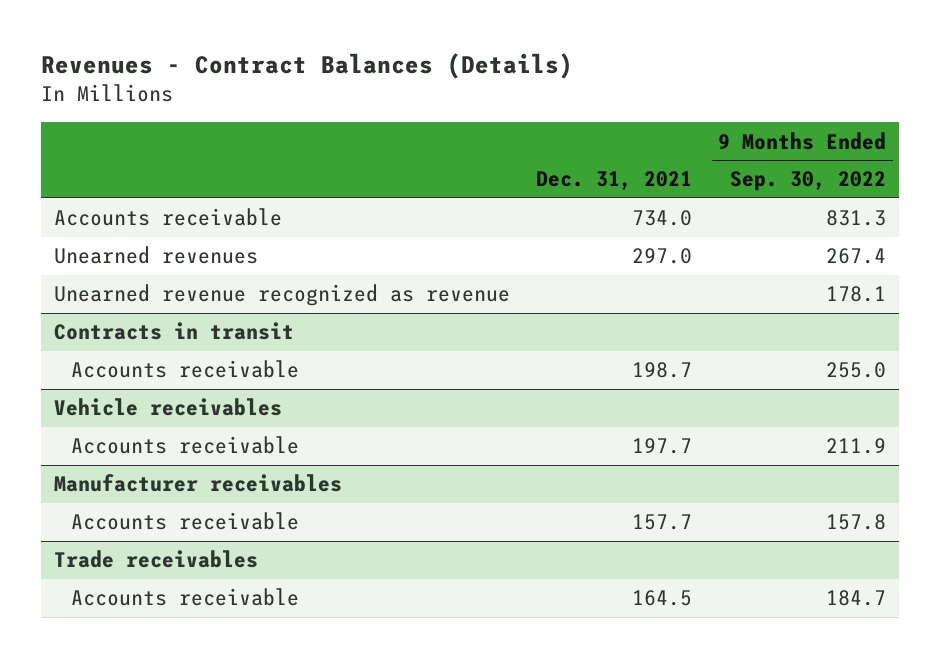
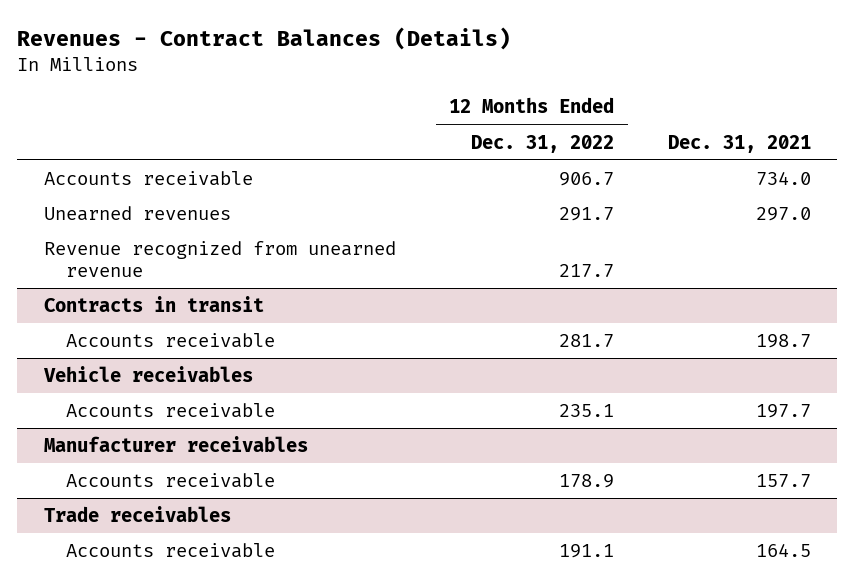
- | Dec. 31, 2021 | 9 Months Ended Sep. 30, 2022
+ | 12 Months Ended Dec. 31, 2022 | Dec. 31, 2021
- Unearned revenue recognized as revenue | | 178.1
+ Revenue recognized from unearned revenue | 217.7 |

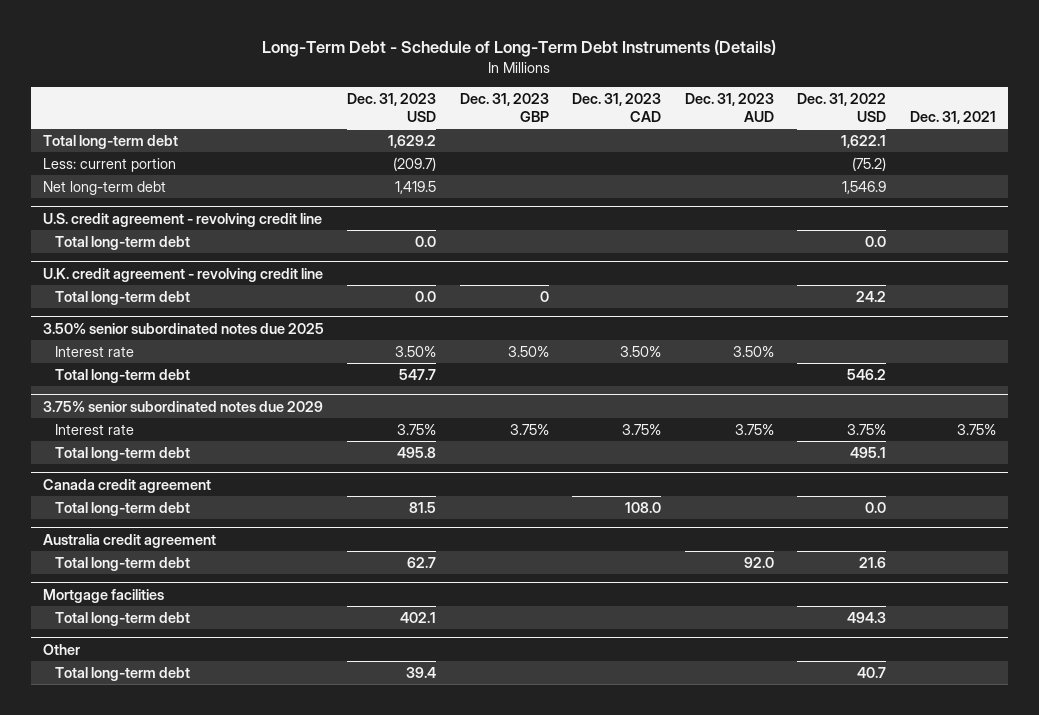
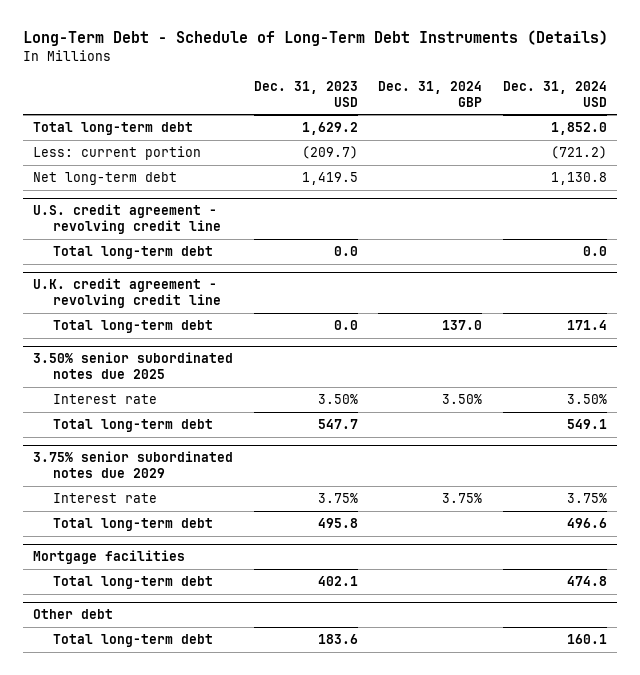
- | Dec. 31, 2023 USD | Dec. 31, 2023 GBP | Dec. 31, 2023 CAD | Dec. 31, 2023 AUD | Dec. 31, 2022 USD | Dec. 31, 2021
+ | Dec. 31, 2023 USD | Dec. 31, 2024 GBP | Dec. 31, 2024 USD
- Canada credit agreement
- Total long-term debt | 81.5 | | 108.0 | | 0.0 |
- Australia credit agreement
- Total long-term debt | 62.7 | | | 92.0 | 21.6 |
- Other
- Total long-term debt | 39.4 | | | | 40.7 |
+ Other debt
+ Total long-term debt | 183.6 | | 160.1

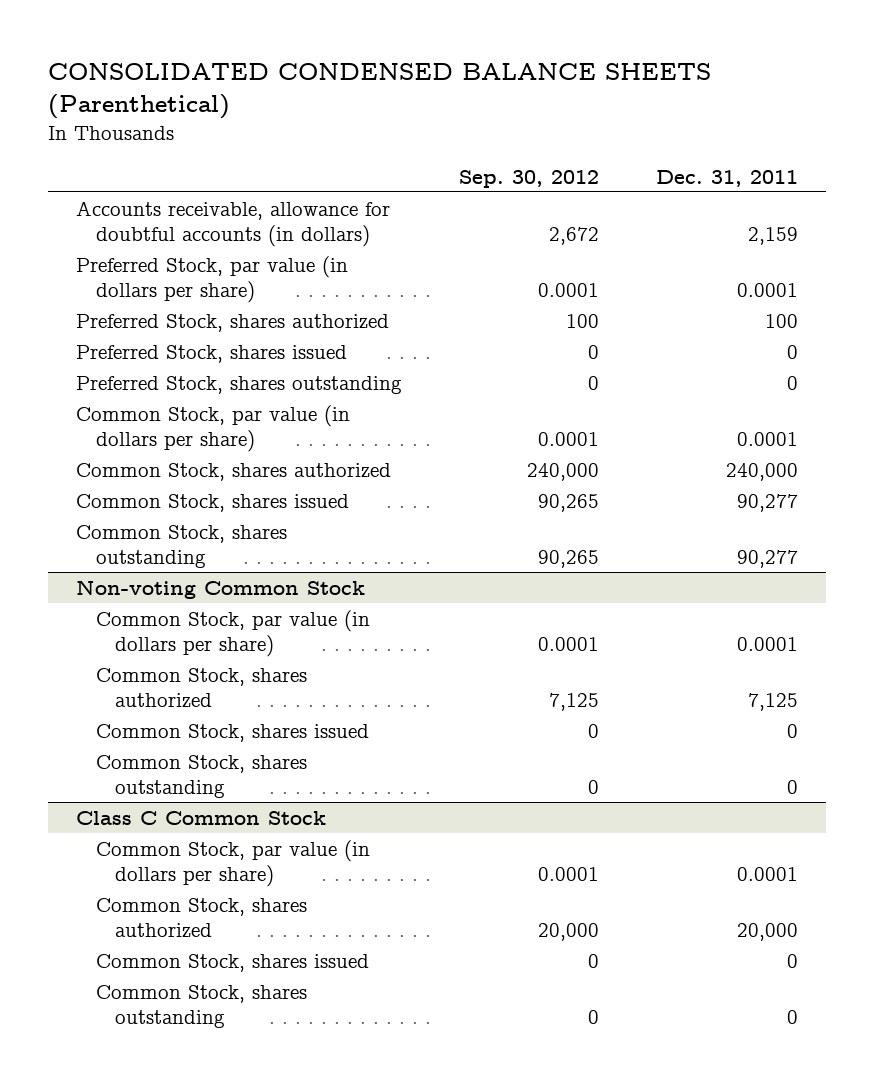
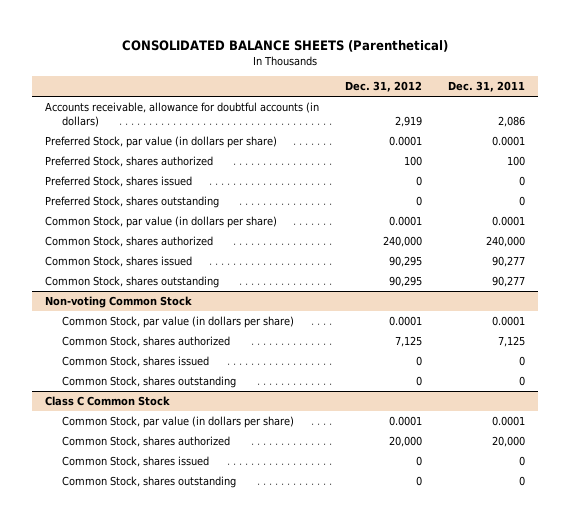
- CONSOLIDATED CONDENSED BALANCE SHEETS (Parenthetical)
+ CONSOLIDATED BALANCE SHEETS (Parenthetical)
- | Sep. 30, 2012 | Dec. 31, 2011
+ | Dec. 31, 2012 | Dec. 31, 2011
- Accounts receivable, allowance for doubtful accounts (in dollars) | 2,672 | 2,159
+ Accounts receivable, allowance for doubtful accounts (in dollars) | 2,919 | 2,086

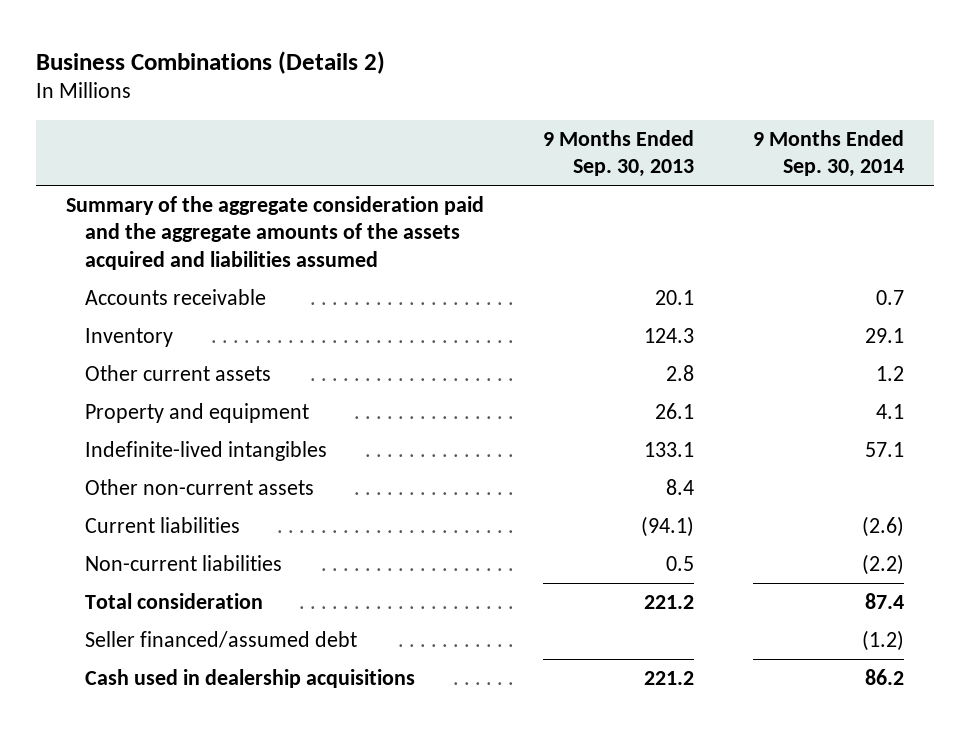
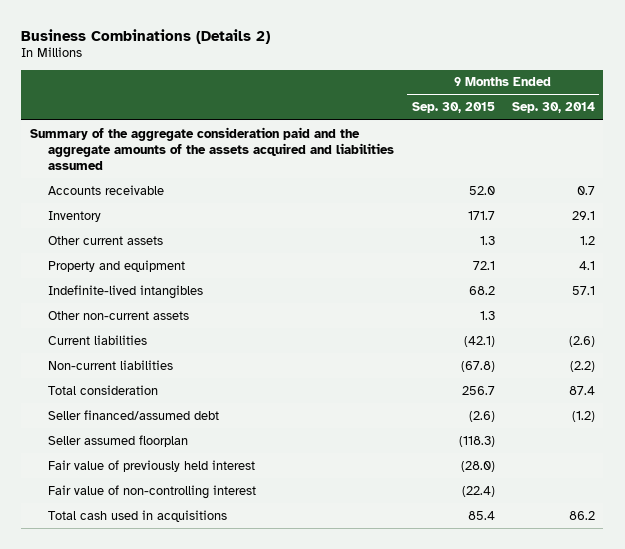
- | 9 Months Ended Sep. 30, 2013 | 9 Months Ended Sep. 30, 2014
+ | 9 Months Ended Sep. 30, 2015 | 9 Months Ended Sep. 30, 2014
- Cash used in dealership acquisitions | 221.2 | 86.2
+ Seller assumed floorplan | (118.3) |
+ Fair value of previously held interest | (28.0) |
+ Fair value of non-controlling interest | (22.4) |
+ Total cash used in acquisitions | 85.4 | 86.2

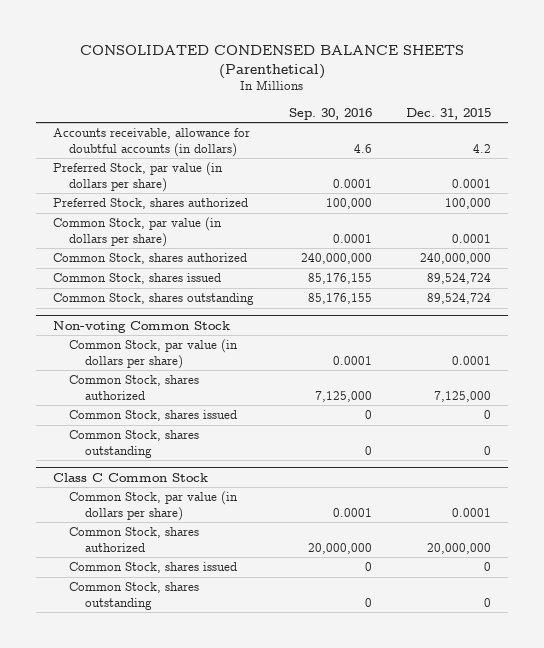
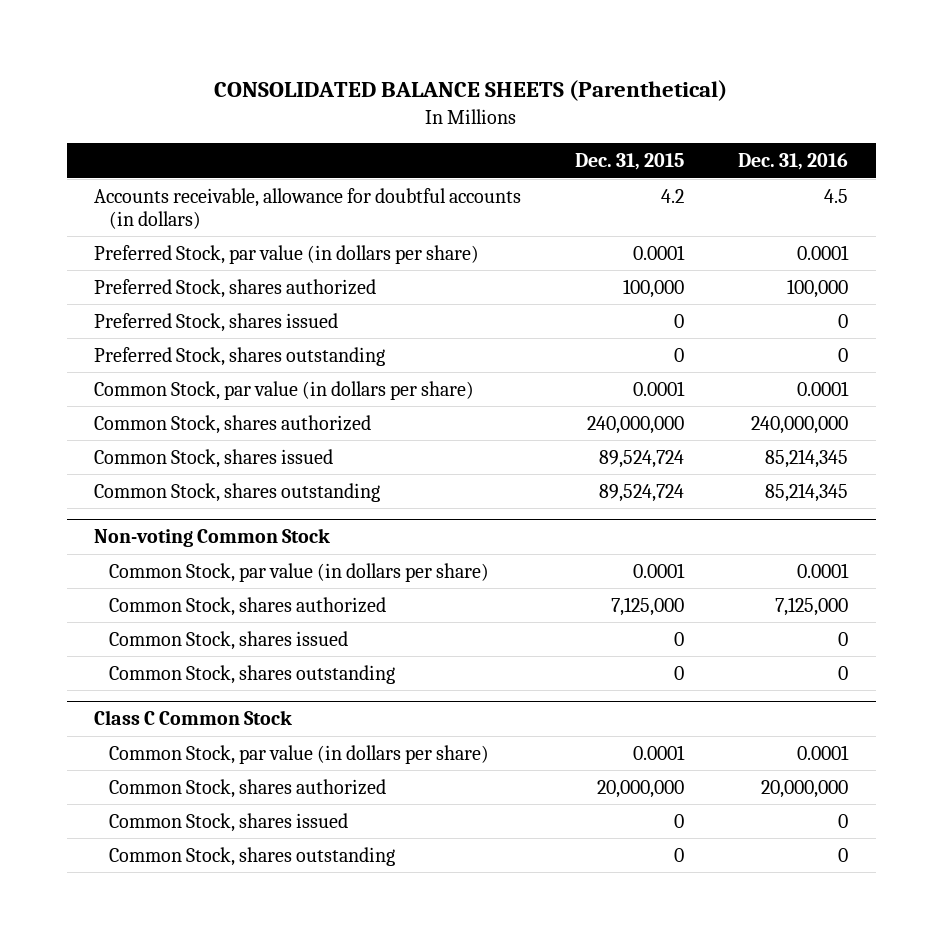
- CONSOLIDATED CONDENSED BALANCE SHEETS (Parenthetical)
+ CONSOLIDATED BALANCE SHEETS (Parenthetical)
- | Sep. 30, 2016 | Dec. 31, 2015
+ | Dec. 31, 2015 | Dec. 31, 2016
+ Preferred Stock, shares issued | 0 | 0
+ Preferred Stock, shares outstanding | 0 | 0

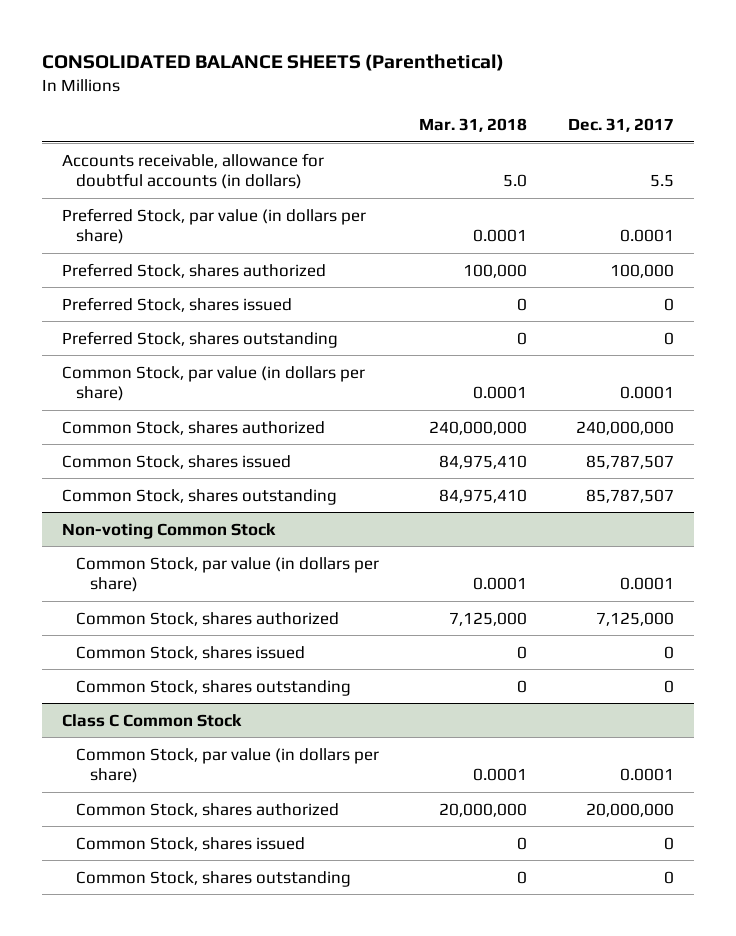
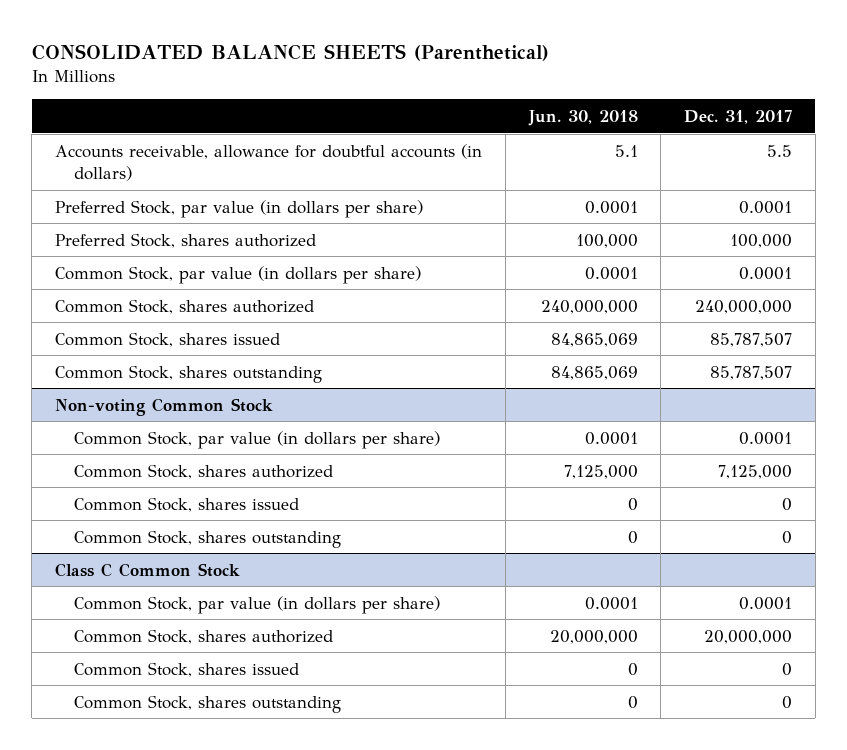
- | Mar. 31, 2018 | Dec. 31, 2017
+ | Jun. 30, 2018 | Dec. 31, 2017
- Preferred Stock, shares issued | 0 | 0
- Preferred Stock, shares outstanding | 0 | 0

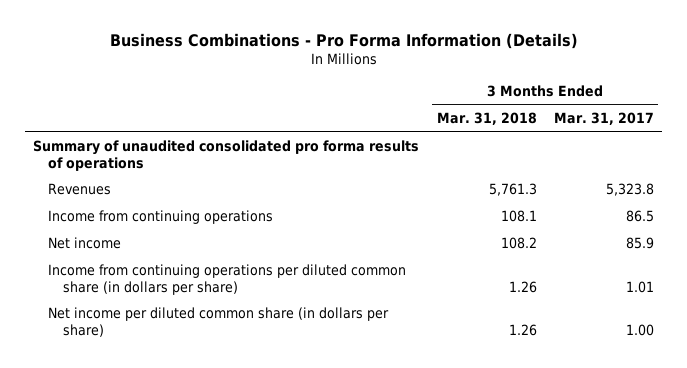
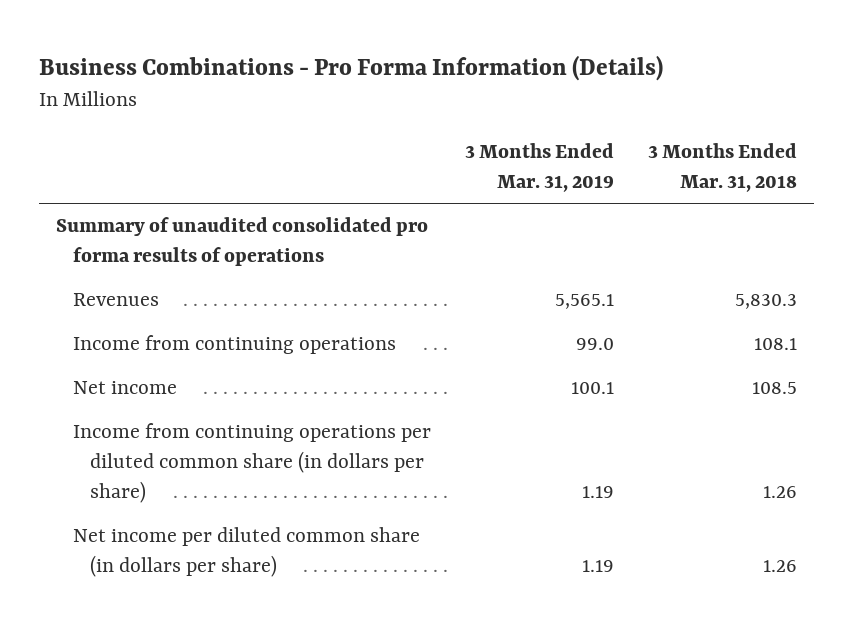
- | 3 Months Ended Mar. 31, 2018 | 3 Months Ended Mar. 31, 2017
+ | 3 Months Ended Mar. 31, 2019 | 3 Months Ended Mar. 31, 2018
- Revenues | 5,761.3 | 5,323.8
+ Revenues | 5,565.1 | 5,830.3
- Net income | 108.2 | 85.9
+ Net income | 100.1 | 108.5

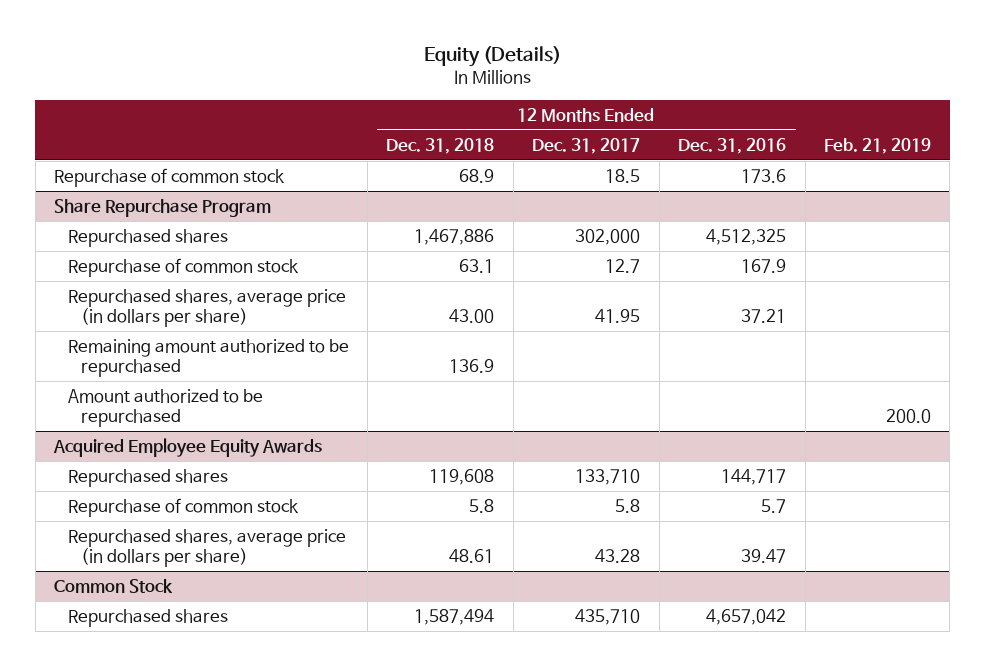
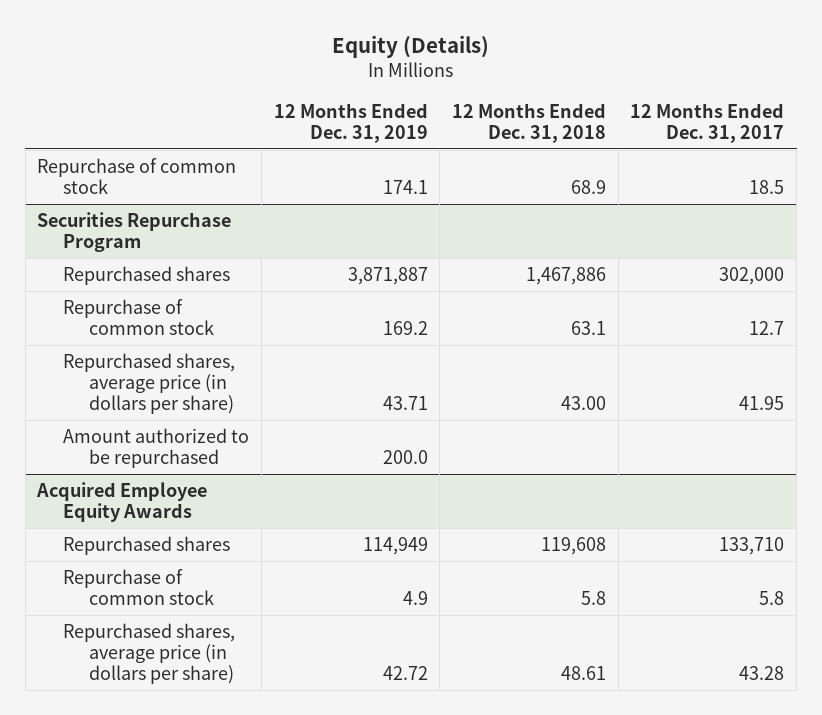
- | 12 Months Ended Dec. 31, 2018 | 12 Months Ended Dec. 31, 2017 | 12 Months Ended Dec. 31, 2016 | Feb. 21, 2019
+ | 12 Months Ended Dec. 31, 2019 | 12 Months Ended Dec. 31, 2018 | 12 Months Ended Dec. 31, 2017
- Share Repurchase Program
+ Securities Repurchase Program
- Remaining amount authorized to be repurchased | 136.9 | | |
- Common Stock
- Repurchased shares | 1,587,494 | 435,710 | 4,657,042 |

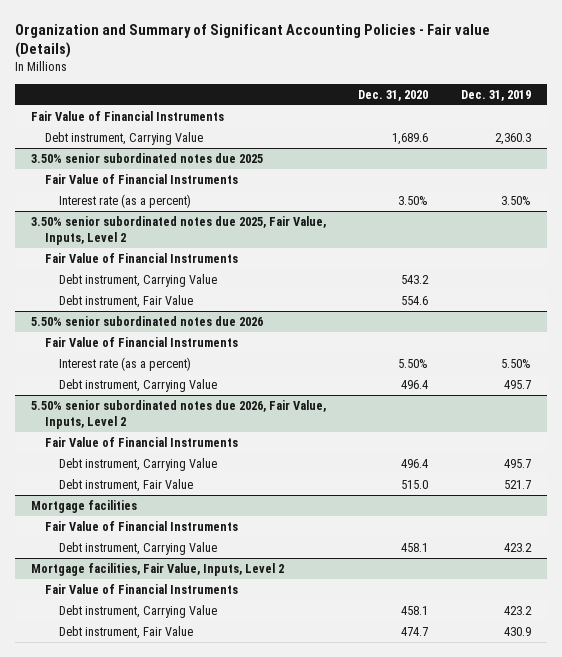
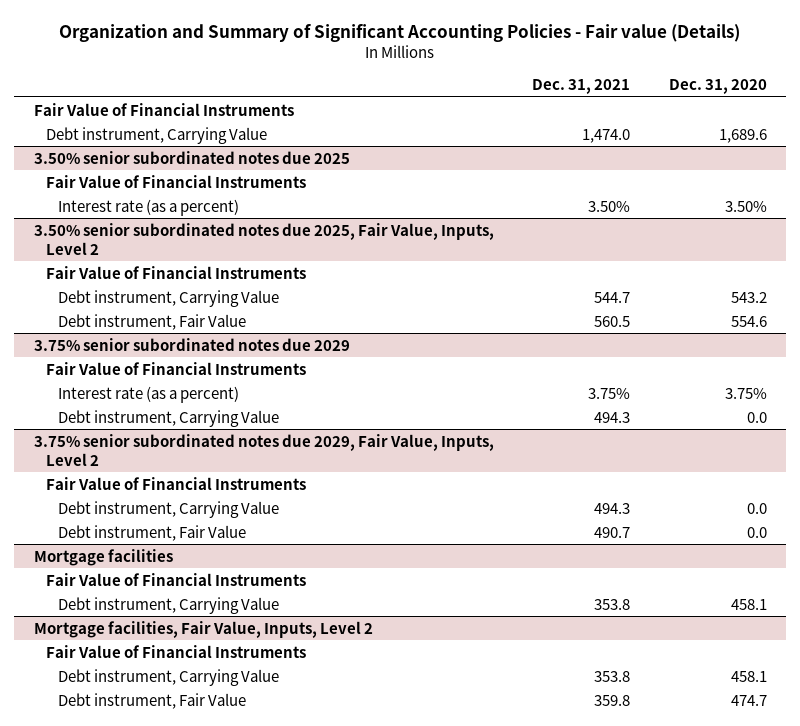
- | Dec. 31, 2020 | Dec. 31, 2019
+ | Dec. 31, 2021 | Dec. 31, 2020
- 5.50% senior subordinated notes due 2026
+ 3.75% senior subordinated notes due 2029
- Interest rate (as a percent) | 5.50% | 5.50%
- Debt instrument, Carrying Value | 496.4 | 495.7
- 5.50% senior subordinated notes due 2026, Fair Value, Inputs, Level 2
+ Interest rate (as a percent) | 3.75% | 3.75%
+ Debt instrument, Carrying Value | 494.3 | 0.0
+ 3.75% senior subordinated notes due 2029, Fair Value, Inputs, Level 2
- Debt instrument, Carrying Value | 496.4 | 495.7
- Debt instrument, Fair Value | 515.0 | 521.7
+ Debt instrument, Carrying Value | 494.3 | 0.0
+ Debt instrument, Fair Value | 490.7 | 0.0

